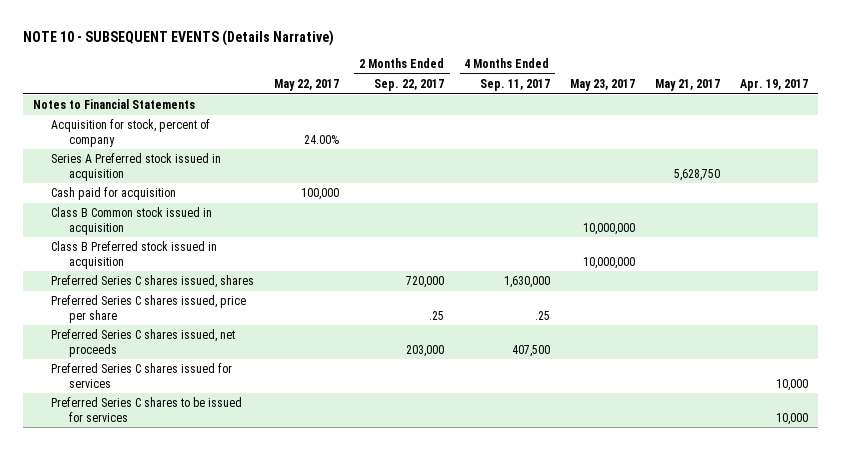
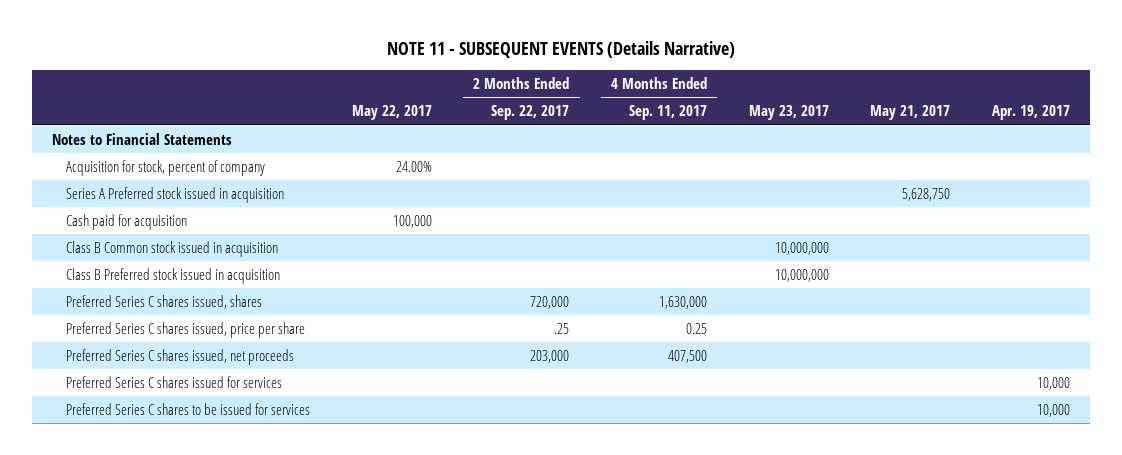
- NOTE 10 - SUBSEQUENT EVENTS (Details Narrative)
+ NOTE 11 - SUBSEQUENT EVENTS (Details Narrative)
- Preferred Series C shares issued, price per share | | .25 | .25 | | |
+ Preferred Series C shares issued, price per share | | .25 | 0.25 | | |

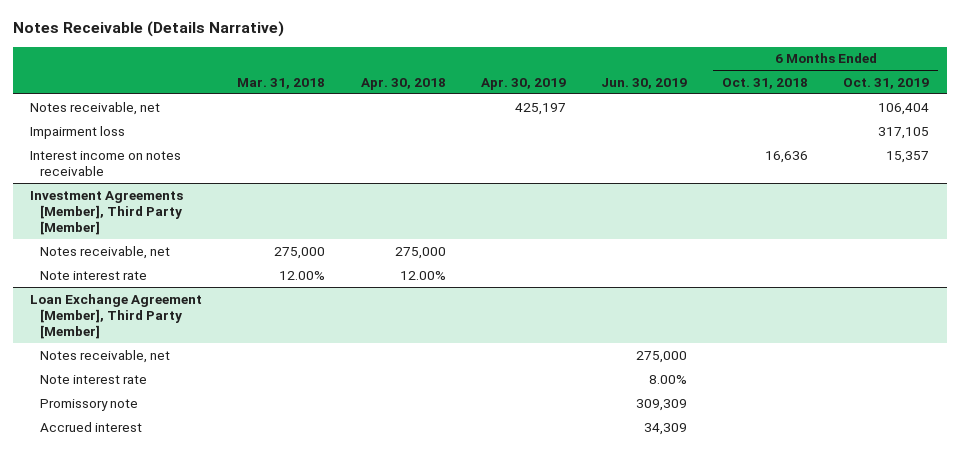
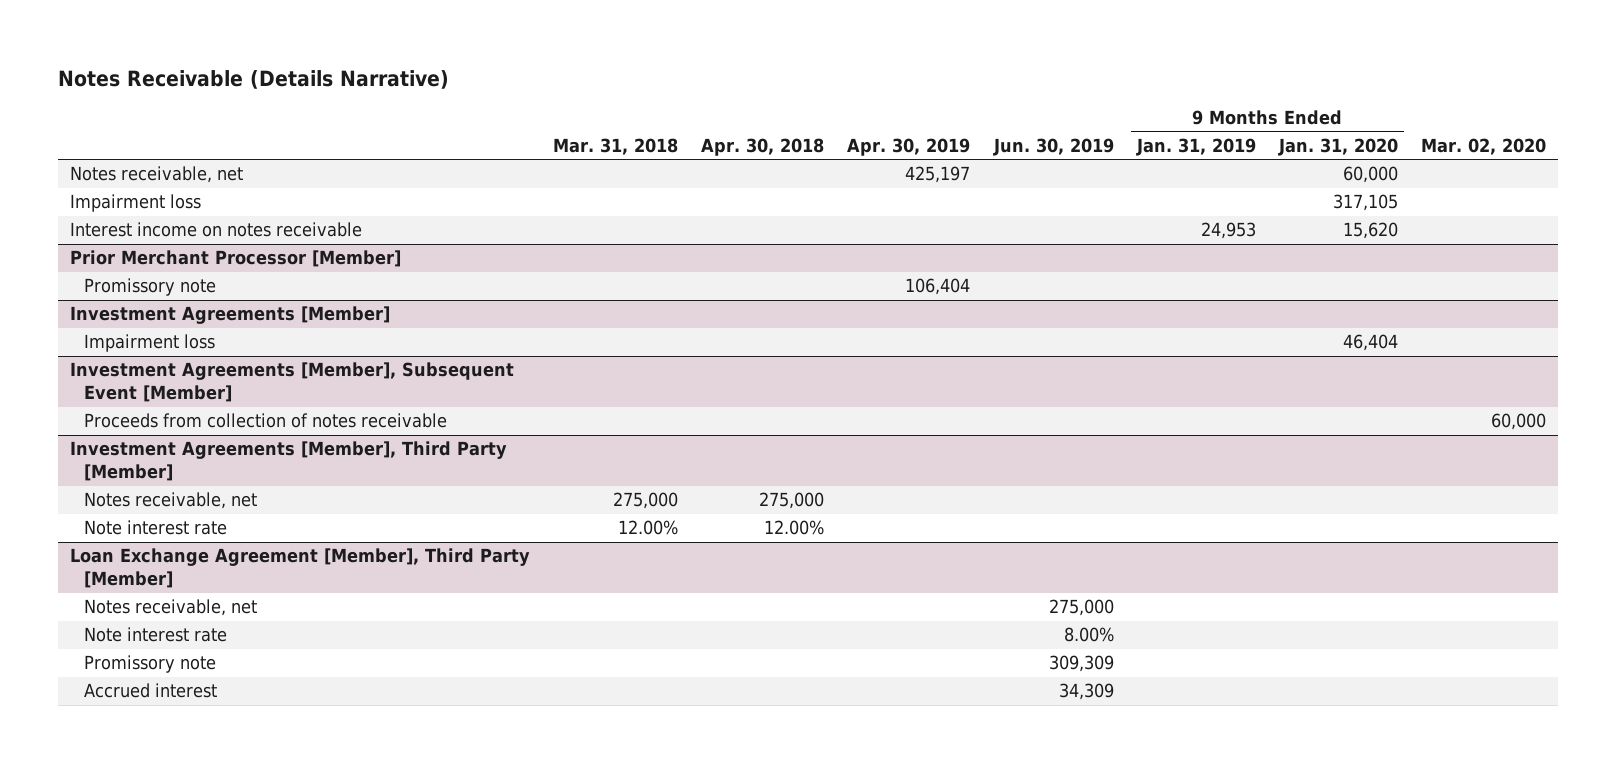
- | Mar. 31, 2018 | Apr. 30, 2018 | Apr. 30, 2019 | Jun. 30, 2019 | 6 Months Ended Oct. 31, 2018 | 6 Months Ended Oct. 31, 2019
+ | Mar. 31, 2018 | Apr. 30, 2018 | Apr. 30, 2019 | Jun. 30, 2019 | 9 Months Ended Jan. 31, 2019 | 9 Months Ended Jan. 31, 2020 | Mar. 02, 2020
+ Prior Merchant Processor [Member]
+ Promissory note | | | 106,404 | | | |
+ Investment Agreements [Member]
+ Impairment loss | | | | | | 46,404 |
+ Investment Agreements [Member], Subsequent Event [Member]
+ Proceeds from collection of notes receivable | | | | | | | 60,000

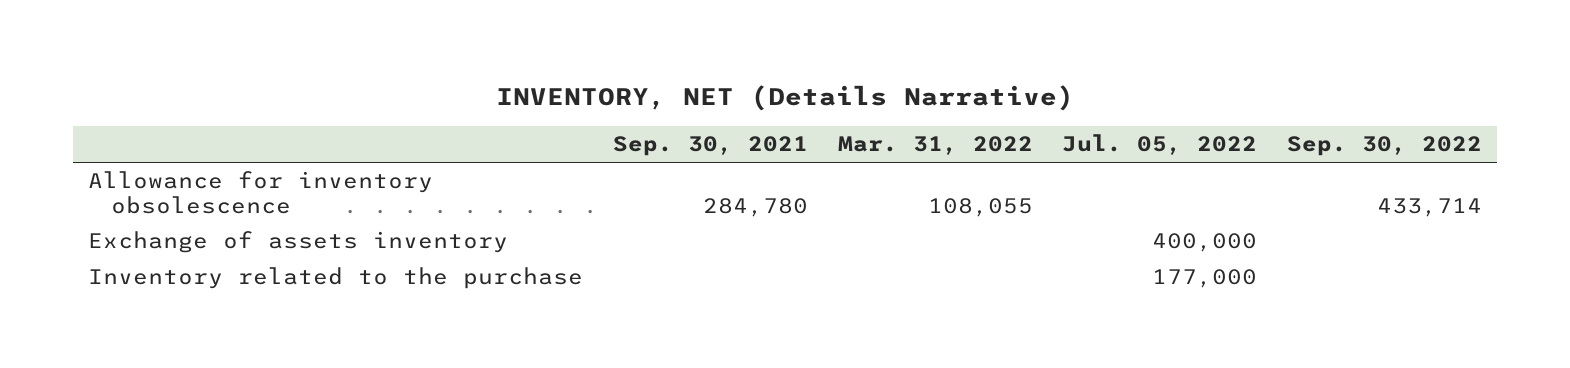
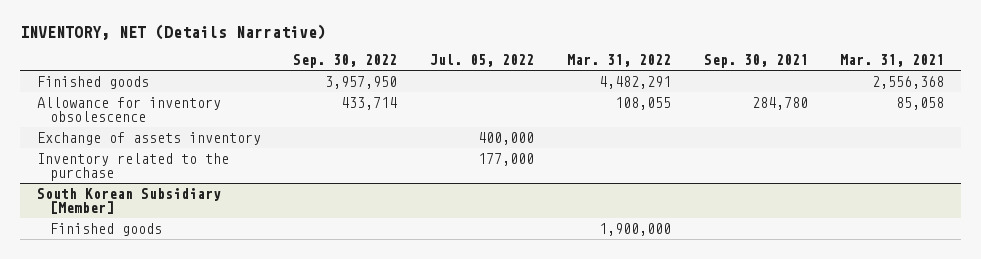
- | Sep. 30, 2021 | Mar. 31, 2022 | Jul. 05, 2022 | Sep. 30, 2022
+ | Sep. 30, 2022 | Jul. 05, 2022 | Mar. 31, 2022 | Sep. 30, 2021 | Mar. 31, 2021
+ Finished goods | 3,957,950 | | 4,482,291 | | 2,556,368
+ South Korean Subsidiary [Member]
+ Finished goods | | | 1,900,000 | |

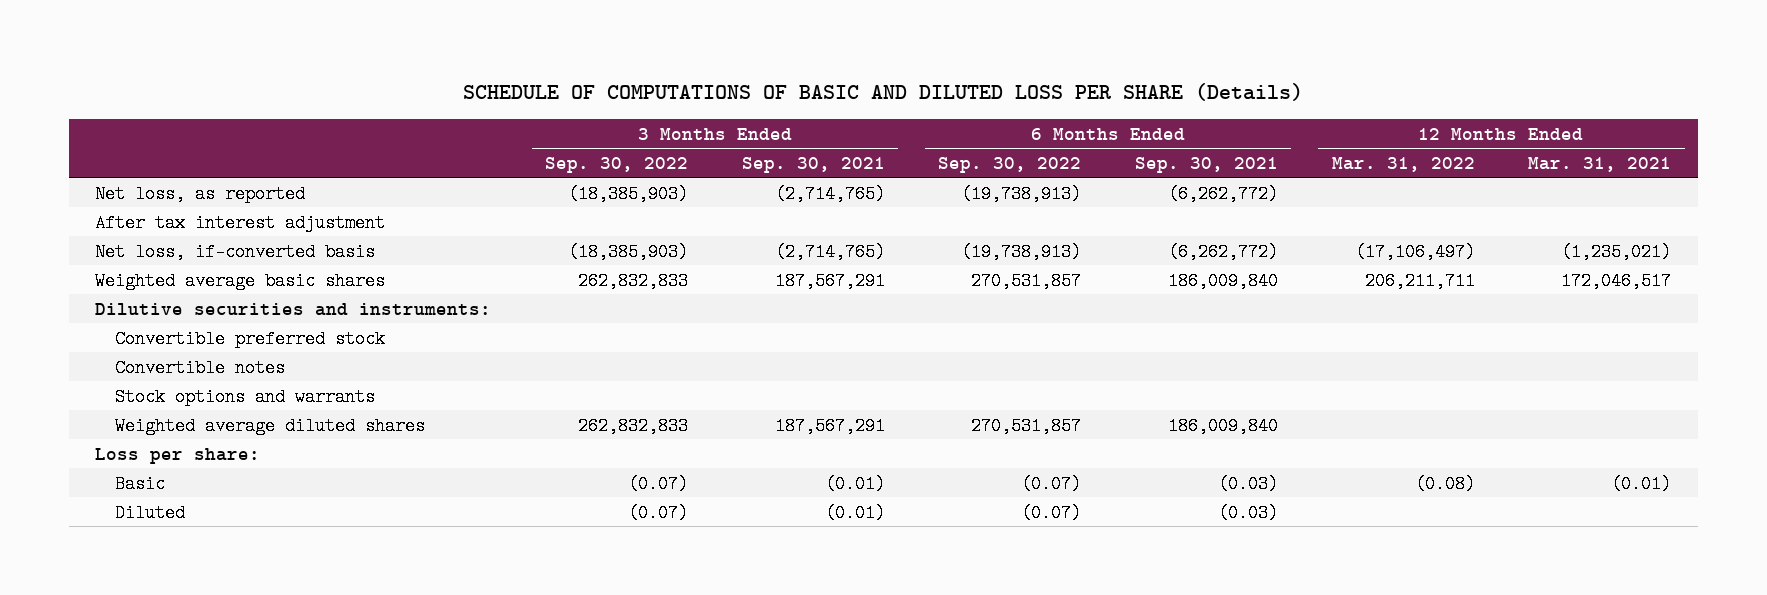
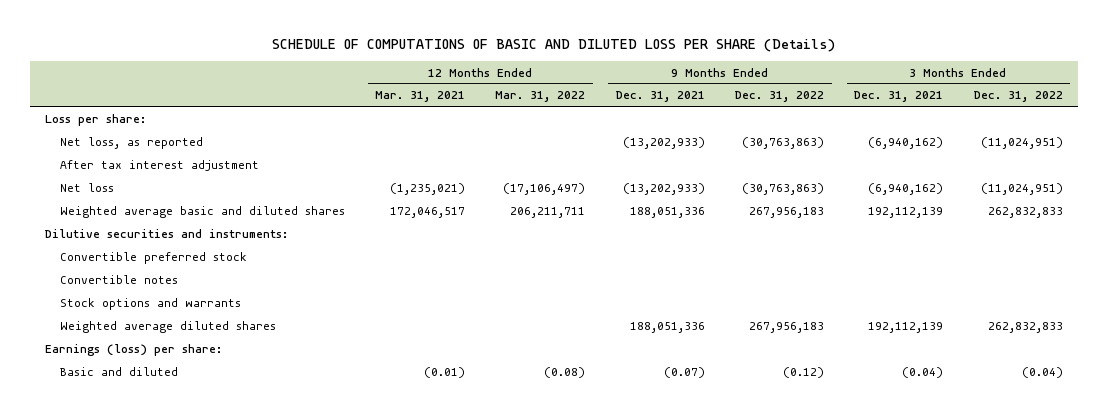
- | 3 Months Ended Sep. 30, 2022 | 3 Months Ended Sep. 30, 2021 | 6 Months Ended Sep. 30, 2022 | 6 Months Ended Sep. 30, 2021 | 12 Months Ended Mar. 31, 2022 | 12 Months Ended Mar. 31, 2021
+ | 12 Months Ended Mar. 31, 2021 | 12 Months Ended Mar. 31, 2022 | 9 Months Ended Dec. 31, 2021 | 9 Months Ended Dec. 31, 2022 | 3 Months Ended Dec. 31, 2021 | 3 Months Ended Dec. 31, 2022
moved up: Loss per share:
- Net loss, if-converted basis | (18,385,903) | (2,714,765) | (19,738,913) | (6,262,772) | (17,106,497) | (1,235,021)
- Weighted average basic shares | 262,832,833 | 187,567,291 | 270,531,857 | 186,009,840 | 206,211,711 | 172,046,517
+ Net loss | (1,235,021) | (17,106,497) | (13,202,933) | (30,763,863) | (6,940,162) | (11,024,951)
+ Weighted average basic and diluted shares | 172,046,517 | 206,211,711 | 188,051,336 | 267,956,183 | 192,112,139 | 262,832,833
- Basic | (0.07) | (0.01) | (0.07) | (0.03) | (0.08) | (0.01)
- Diluted | (0.07) | (0.01) | (0.07) | (0.03) | |
+ Earnings (loss) per share:
+ Basic and diluted | (0.01) | (0.08) | (0.07) | (0.12) | (0.04) | (0.04)

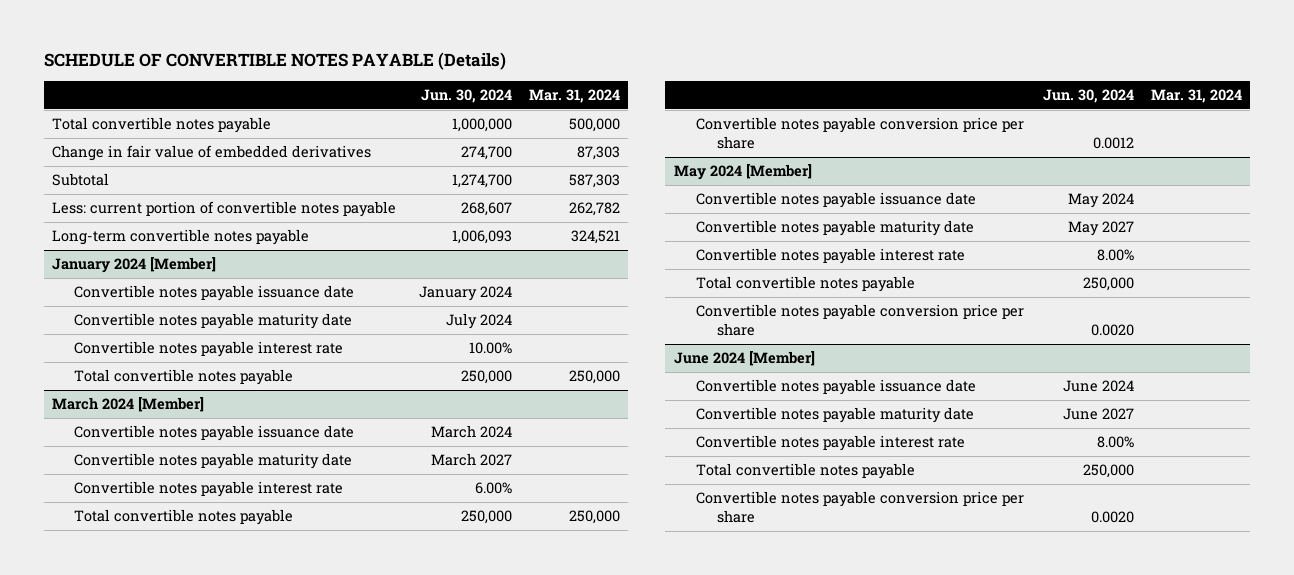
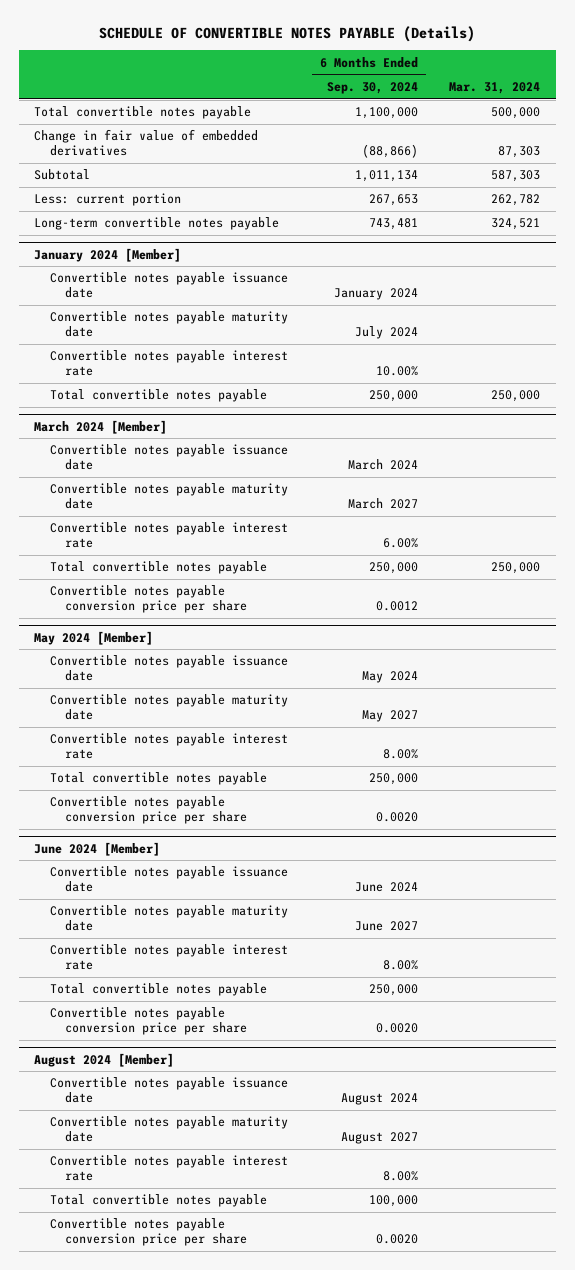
- | Jun. 30, 2024 | Mar. 31, 2024
+ | 6 Months Ended Sep. 30, 2024 | Mar. 31, 2024
- Less: current portion of convertible notes payable | 268,607 | 262,782
+ Less: current portion | 267,653 | 262,782
+ August 2024 [Member]
+ Convertible notes payable issuance date | August 2024 |
+ Convertible notes payable maturity date | August 2027 |
+ Convertible notes payable interest rate | 8.00% |
+ Total convertible notes payable | 100,000 |
+ Convertible notes payable conversion price per share | 0.0020 |

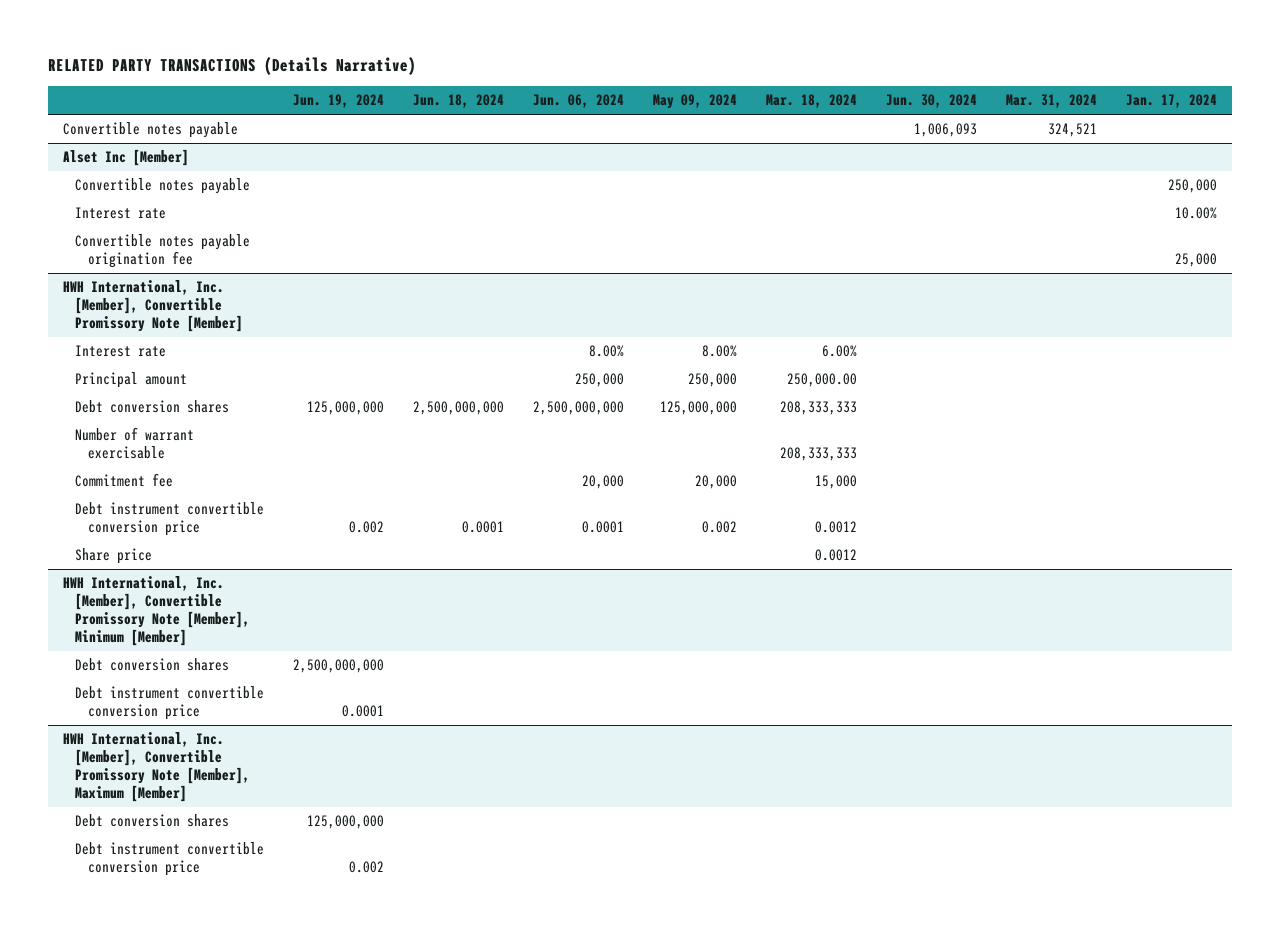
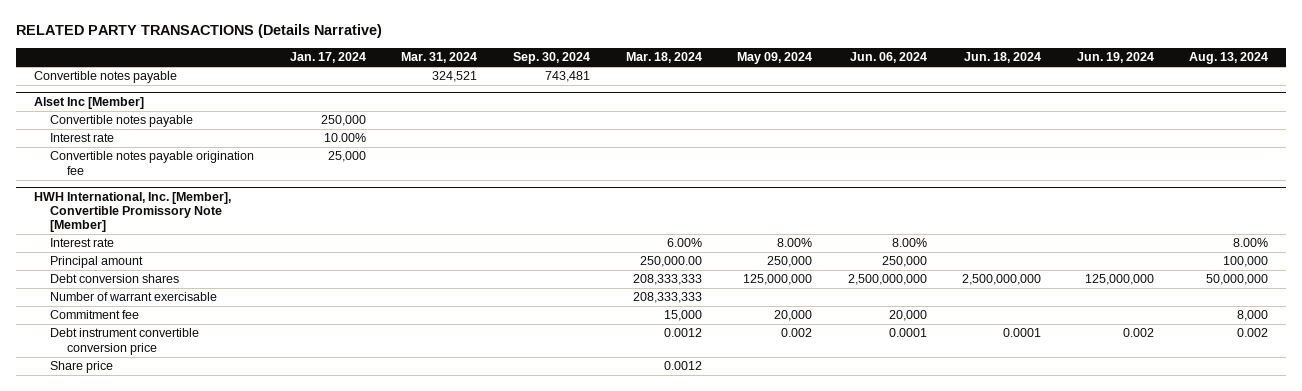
- | Jun. 19, 2024 | Jun. 18, 2024 | Jun. 06, 2024 | May 09, 2024 | Mar. 18, 2024 | Jun. 30, 2024 | Mar. 31, 2024 | Jan. 17, 2024
+ | Jan. 17, 2024 | Mar. 31, 2024 | Sep. 30, 2024 | Mar. 18, 2024 | May 09, 2024 | Jun. 06, 2024 | Jun. 18, 2024 | Jun. 19, 2024 | Aug. 13, 2024
- HWH International, Inc. [Member], Convertible Promissory Note [Member], Minimum [Member]
- Debt conversion shares | 2,500,000,000 | | | | | | |
- Debt instrument convertible conversion price | 0.0001 | | | | | | |
- HWH International, Inc. [Member], Convertible Promissory Note [Member], Maximum [Member]
- Debt conversion shares | 125,000,000 | | | | | | |
- Debt instrument convertible conversion price | 0.002 | | | | | | |

